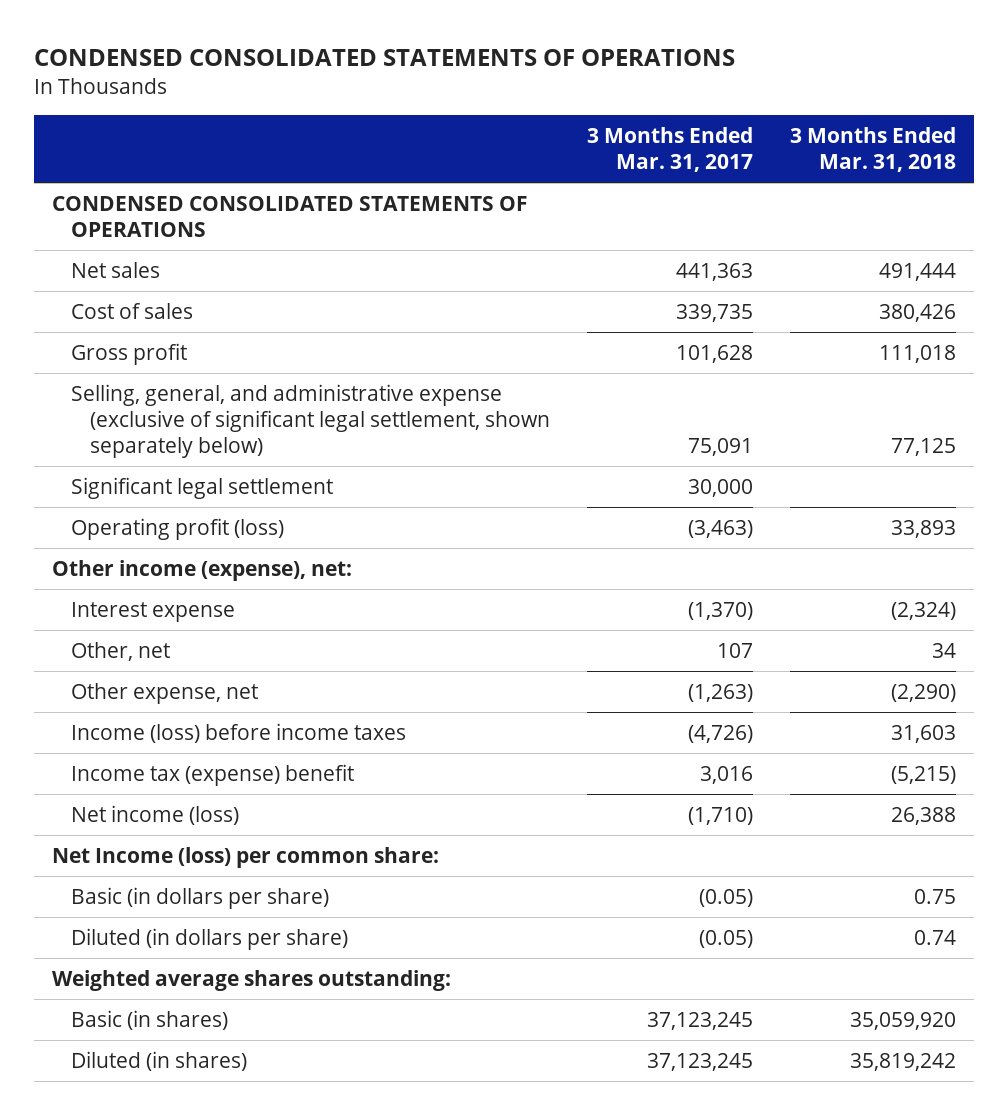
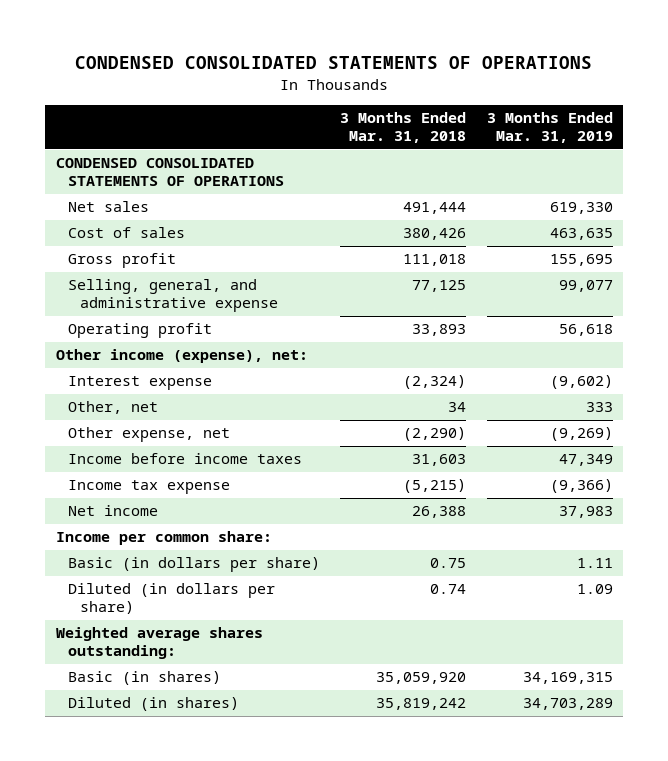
- | 3 Months Ended Mar. 31, 2017 | 3 Months Ended Mar. 31, 2018
+ | 3 Months Ended Mar. 31, 2018 | 3 Months Ended Mar. 31, 2019
- Selling, general, and administrative expense (exclusive of significant legal settlement, shown separately below) | 75,091 | 77,125
- Significant legal settlement | 30,000 |
- Operating profit (loss) | (3,463) | 33,893
+ Selling, general, and administrative expense | 77,125 | 99,077
+ Operating profit | 33,893 | 56,618
- Income (loss) before income taxes | (4,726) | 31,603
- Income tax (expense) benefit | 3,016 | (5,215)
- Net income (loss) | (1,710) | 26,388
- Net Income (loss) per common share:
+ Income before income taxes | 31,603 | 47,349
+ Income tax expense | (5,215) | (9,366)
+ Net income | 26,388 | 37,983
+ Income per common share:

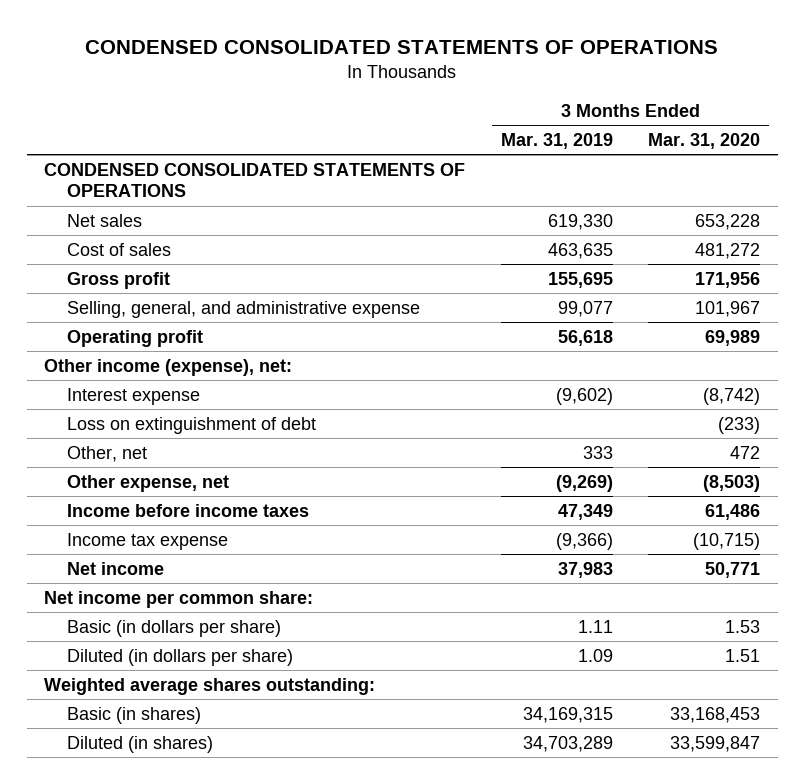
- | 3 Months Ended Mar. 31, 2018 | 3 Months Ended Mar. 31, 2019
+ | 3 Months Ended Mar. 31, 2019 | 3 Months Ended Mar. 31, 2020
+ Loss on extinguishment of debt | | (233)
- Income per common share:
+ Net income per common share:

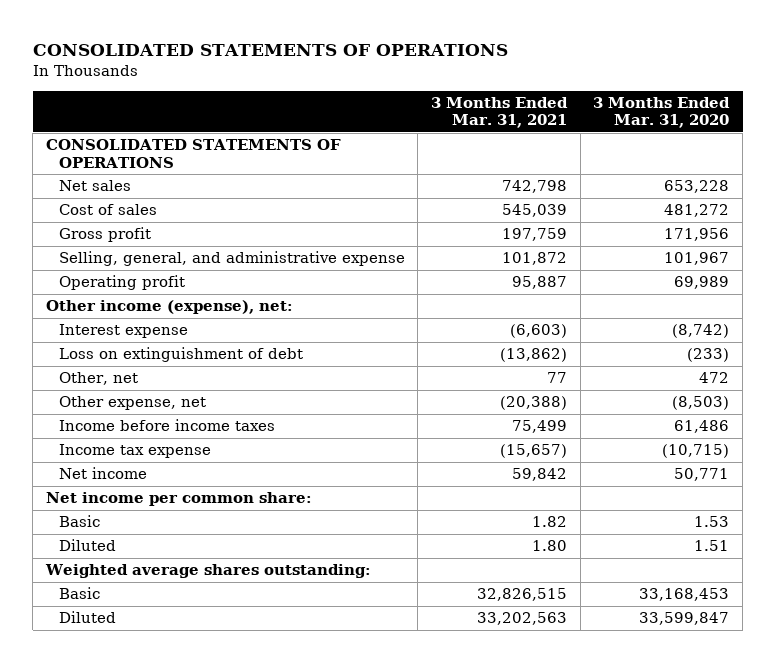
- CONDENSED CONSOLIDATED STATEMENTS OF OPERATIONS
+ CONSOLIDATED STATEMENTS OF OPERATIONS
- | 3 Months Ended Mar. 31, 2019 | 3 Months Ended Mar. 31, 2020
+ | 3 Months Ended Mar. 31, 2021 | 3 Months Ended Mar. 31, 2020
- CONDENSED CONSOLIDATED STATEMENTS OF OPERATIONS
+ CONSOLIDATED STATEMENTS OF OPERATIONS
- Basic (in dollars per share) | 1.11 | 1.53
- Diluted (in dollars per share) | 1.09 | 1.51
+ Basic | 1.82 | 1.53
+ Diluted | 1.80 | 1.51
- Basic (in shares) | 34,169,315 | 33,168,453
- Diluted (in shares) | 34,703,289 | 33,599,847
+ Basic | 32,826,515 | 33,168,453
+ Diluted | 33,202,563 | 33,599,847

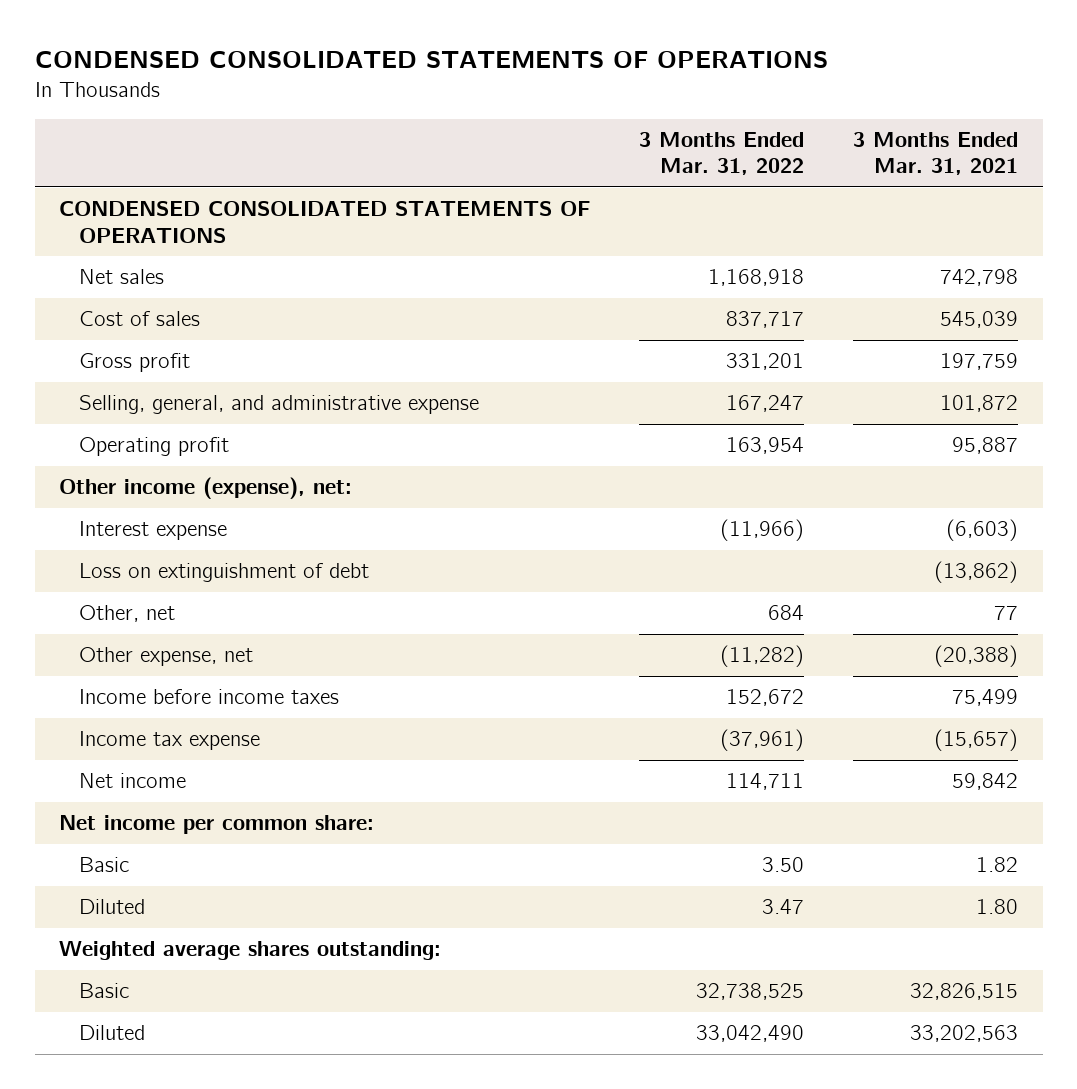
- CONSOLIDATED STATEMENTS OF OPERATIONS
+ CONDENSED CONSOLIDATED STATEMENTS OF OPERATIONS
- | 3 Months Ended Mar. 31, 2021 | 3 Months Ended Mar. 31, 2020
+ | 3 Months Ended Mar. 31, 2022 | 3 Months Ended Mar. 31, 2021
- CONSOLIDATED STATEMENTS OF OPERATIONS
+ CONDENSED CONSOLIDATED STATEMENTS OF OPERATIONS

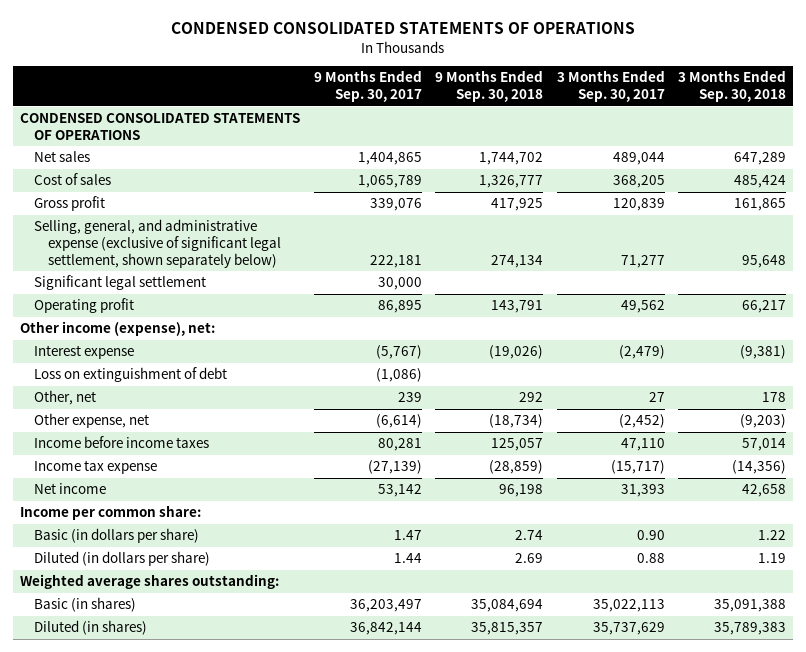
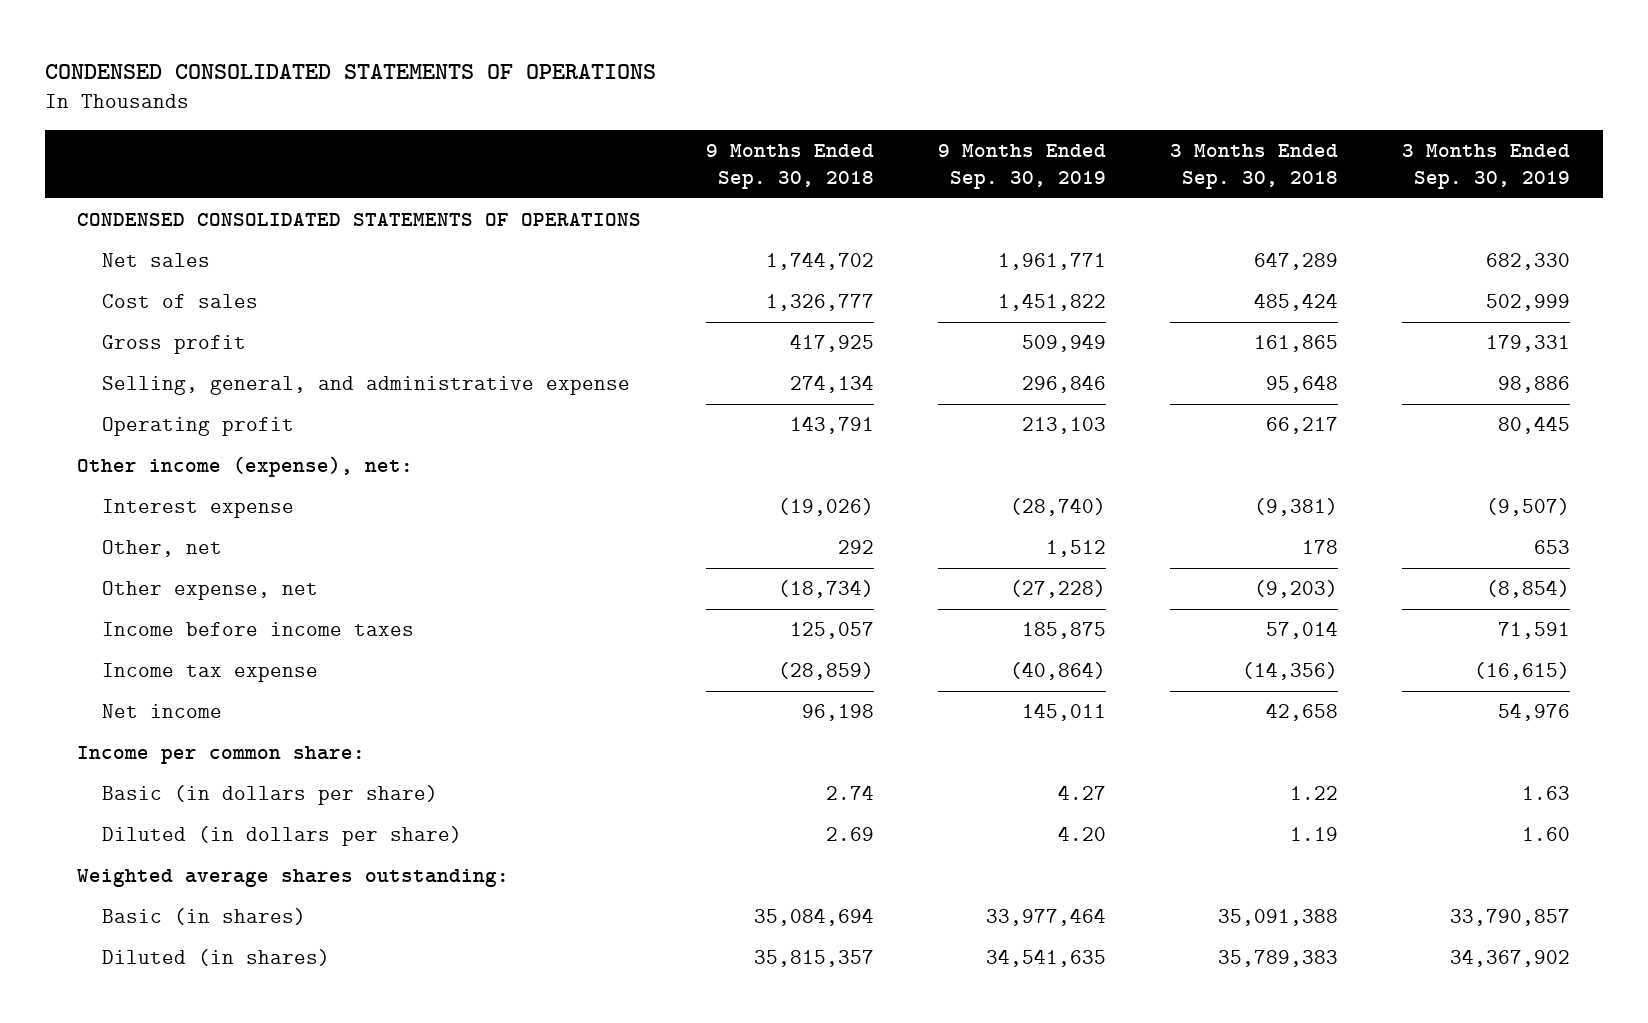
- | 9 Months Ended Sep. 30, 2017 | 9 Months Ended Sep. 30, 2018 | 3 Months Ended Sep. 30, 2017 | 3 Months Ended Sep. 30, 2018
+ | 9 Months Ended Sep. 30, 2018 | 9 Months Ended Sep. 30, 2019 | 3 Months Ended Sep. 30, 2018 | 3 Months Ended Sep. 30, 2019
- Selling, general, and administrative expense (exclusive of significant legal settlement, shown separately below) | 222,181 | 274,134 | 71,277 | 95,648
- Significant legal settlement | 30,000 | | |
+ Selling, general, and administrative expense | 274,134 | 296,846 | 95,648 | 98,886
- Loss on extinguishment of debt | (1,086) | | |

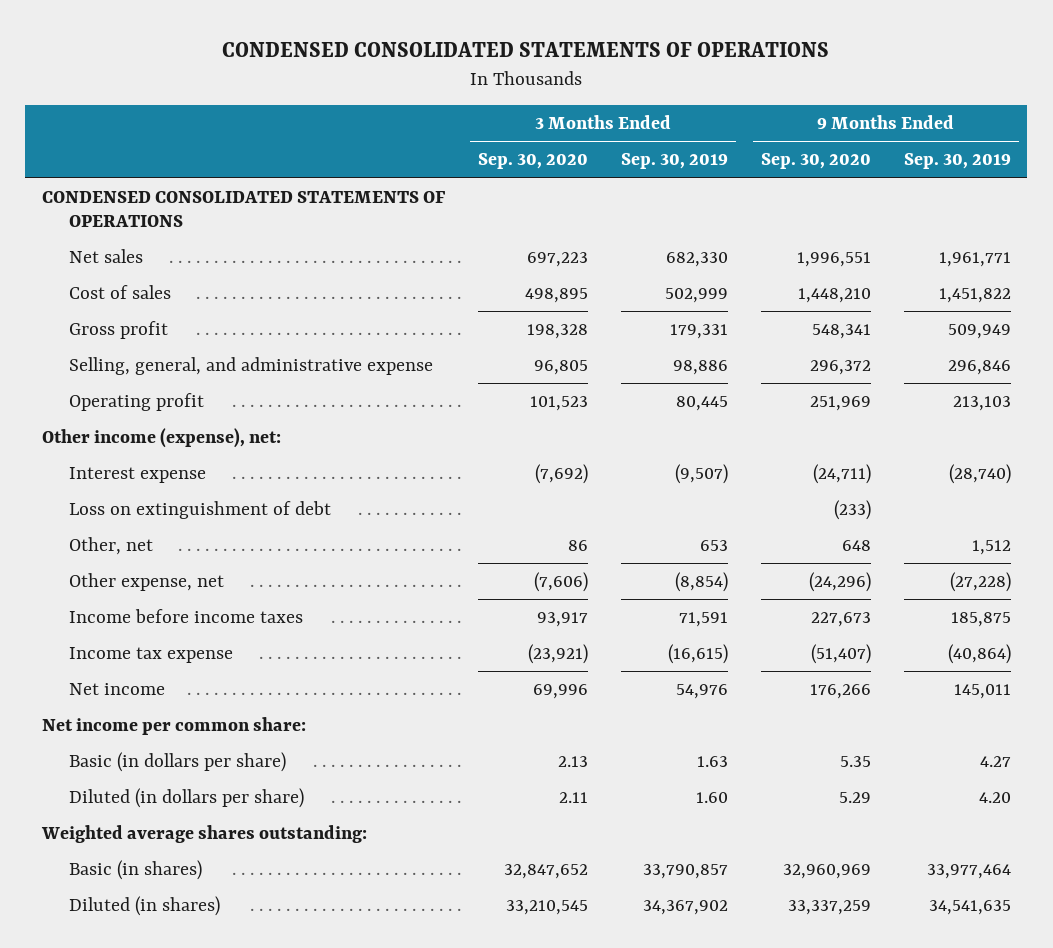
- | 9 Months Ended Sep. 30, 2018 | 9 Months Ended Sep. 30, 2019 | 3 Months Ended Sep. 30, 2018 | 3 Months Ended Sep. 30, 2019
+ | 3 Months Ended Sep. 30, 2020 | 3 Months Ended Sep. 30, 2019 | 9 Months Ended Sep. 30, 2020 | 9 Months Ended Sep. 30, 2019
+ Loss on extinguishment of debt | | | (233) |
- Income per common share:
+ Net income per common share:

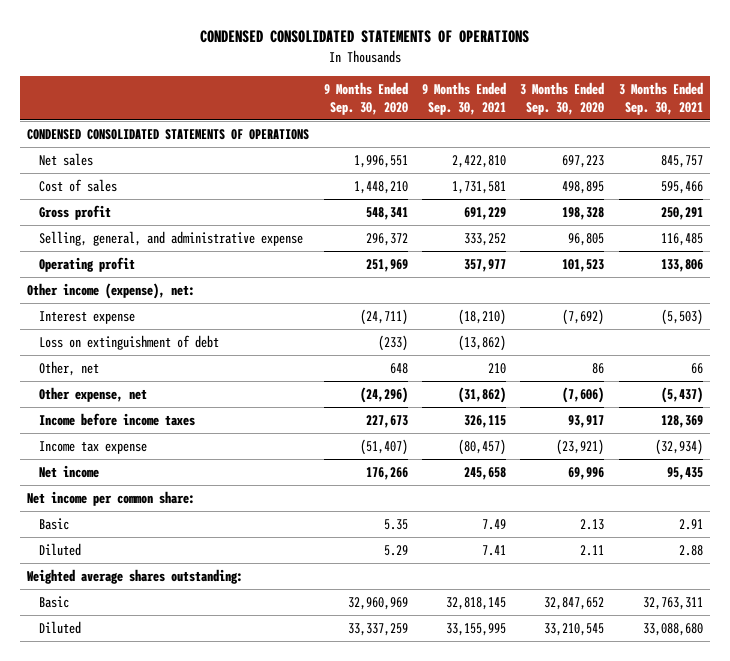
- | 3 Months Ended Sep. 30, 2020 | 3 Months Ended Sep. 30, 2019 | 9 Months Ended Sep. 30, 2020 | 9 Months Ended Sep. 30, 2019
+ | 9 Months Ended Sep. 30, 2020 | 9 Months Ended Sep. 30, 2021 | 3 Months Ended Sep. 30, 2020 | 3 Months Ended Sep. 30, 2021
- Basic (in dollars per share) | 2.13 | 1.63 | 5.35 | 4.27
- Diluted (in dollars per share) | 2.11 | 1.60 | 5.29 | 4.20
+ Basic | 5.35 | 7.49 | 2.13 | 2.91
+ Diluted | 5.29 | 7.41 | 2.11 | 2.88
- Basic (in shares) | 32,847,652 | 33,790,857 | 32,960,969 | 33,977,464
- Diluted (in shares) | 33,210,545 | 34,367,902 | 33,337,259 | 34,541,635
+ Basic | 32,960,969 | 32,818,145 | 32,847,652 | 32,763,311
+ Diluted | 33,337,259 | 33,155,995 | 33,210,545 | 33,088,680

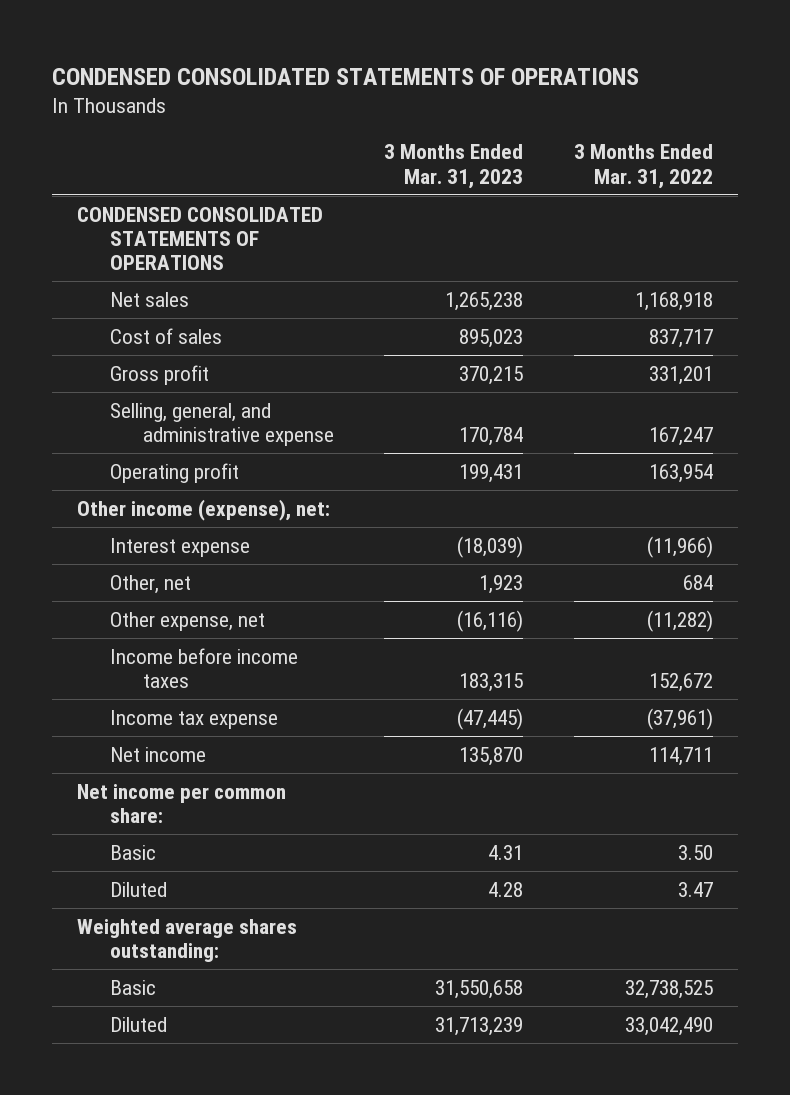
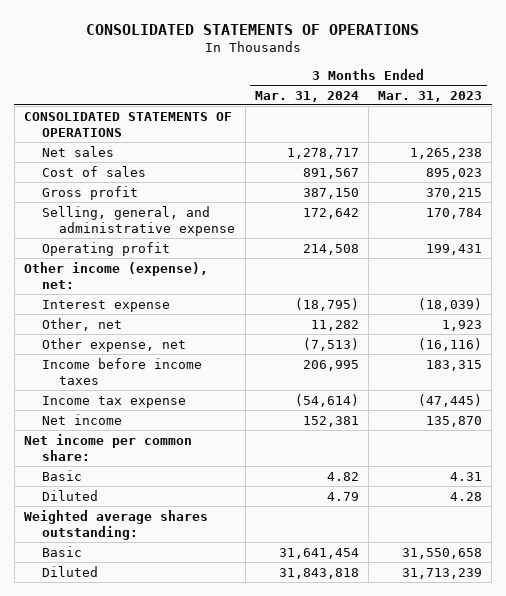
- CONDENSED CONSOLIDATED STATEMENTS OF OPERATIONS
+ CONSOLIDATED STATEMENTS OF OPERATIONS
- | 3 Months Ended Mar. 31, 2023 | 3 Months Ended Mar. 31, 2022
+ | 3 Months Ended Mar. 31, 2024 | 3 Months Ended Mar. 31, 2023
- CONDENSED CONSOLIDATED STATEMENTS OF OPERATIONS
+ CONSOLIDATED STATEMENTS OF OPERATIONS

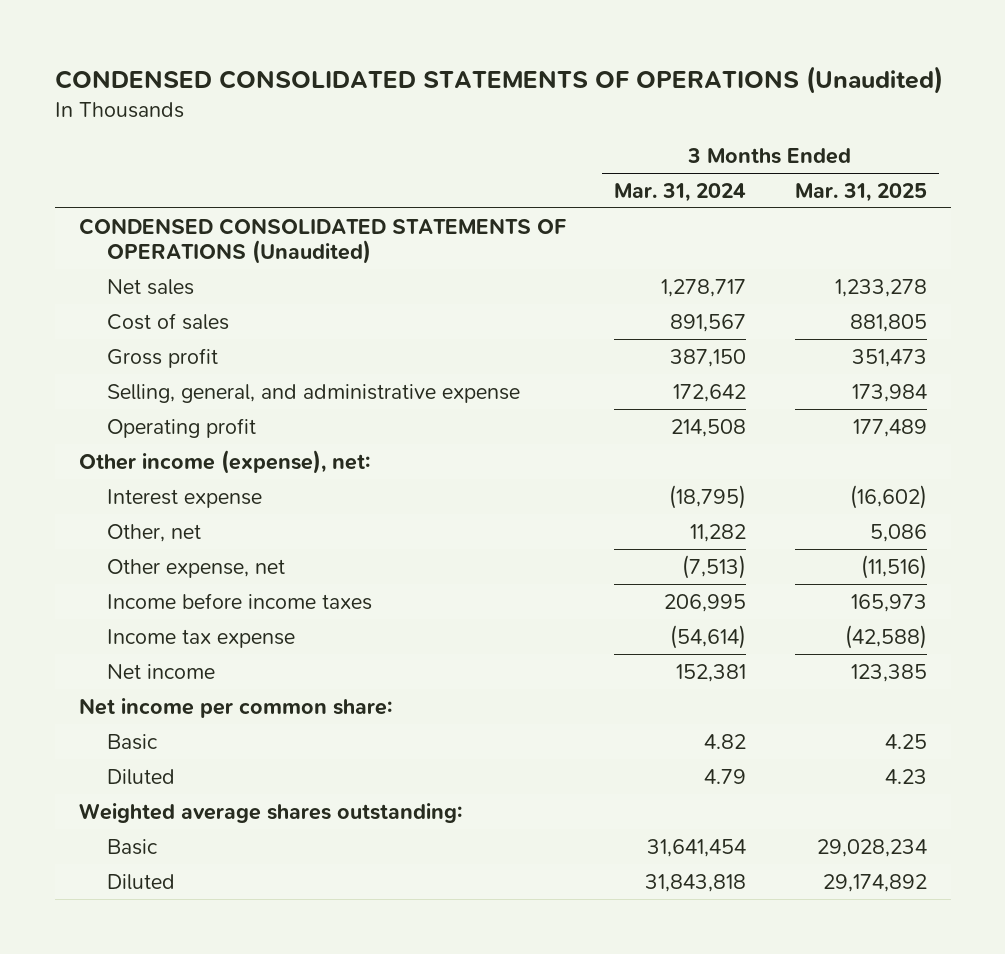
- CONSOLIDATED STATEMENTS OF OPERATIONS
+ CONDENSED CONSOLIDATED STATEMENTS OF OPERATIONS (Unaudited)
- | 3 Months Ended Mar. 31, 2024 | 3 Months Ended Mar. 31, 2023
+ | 3 Months Ended Mar. 31, 2024 | 3 Months Ended Mar. 31, 2025
- CONSOLIDATED STATEMENTS OF OPERATIONS
+ CONDENSED CONSOLIDATED STATEMENTS OF OPERATIONS (Unaudited)

